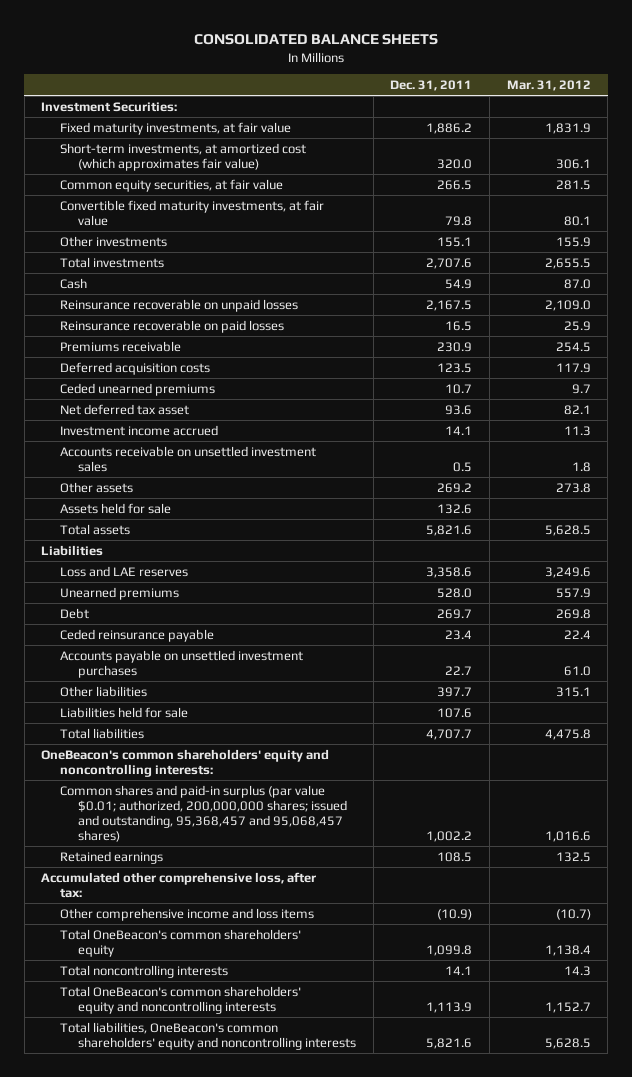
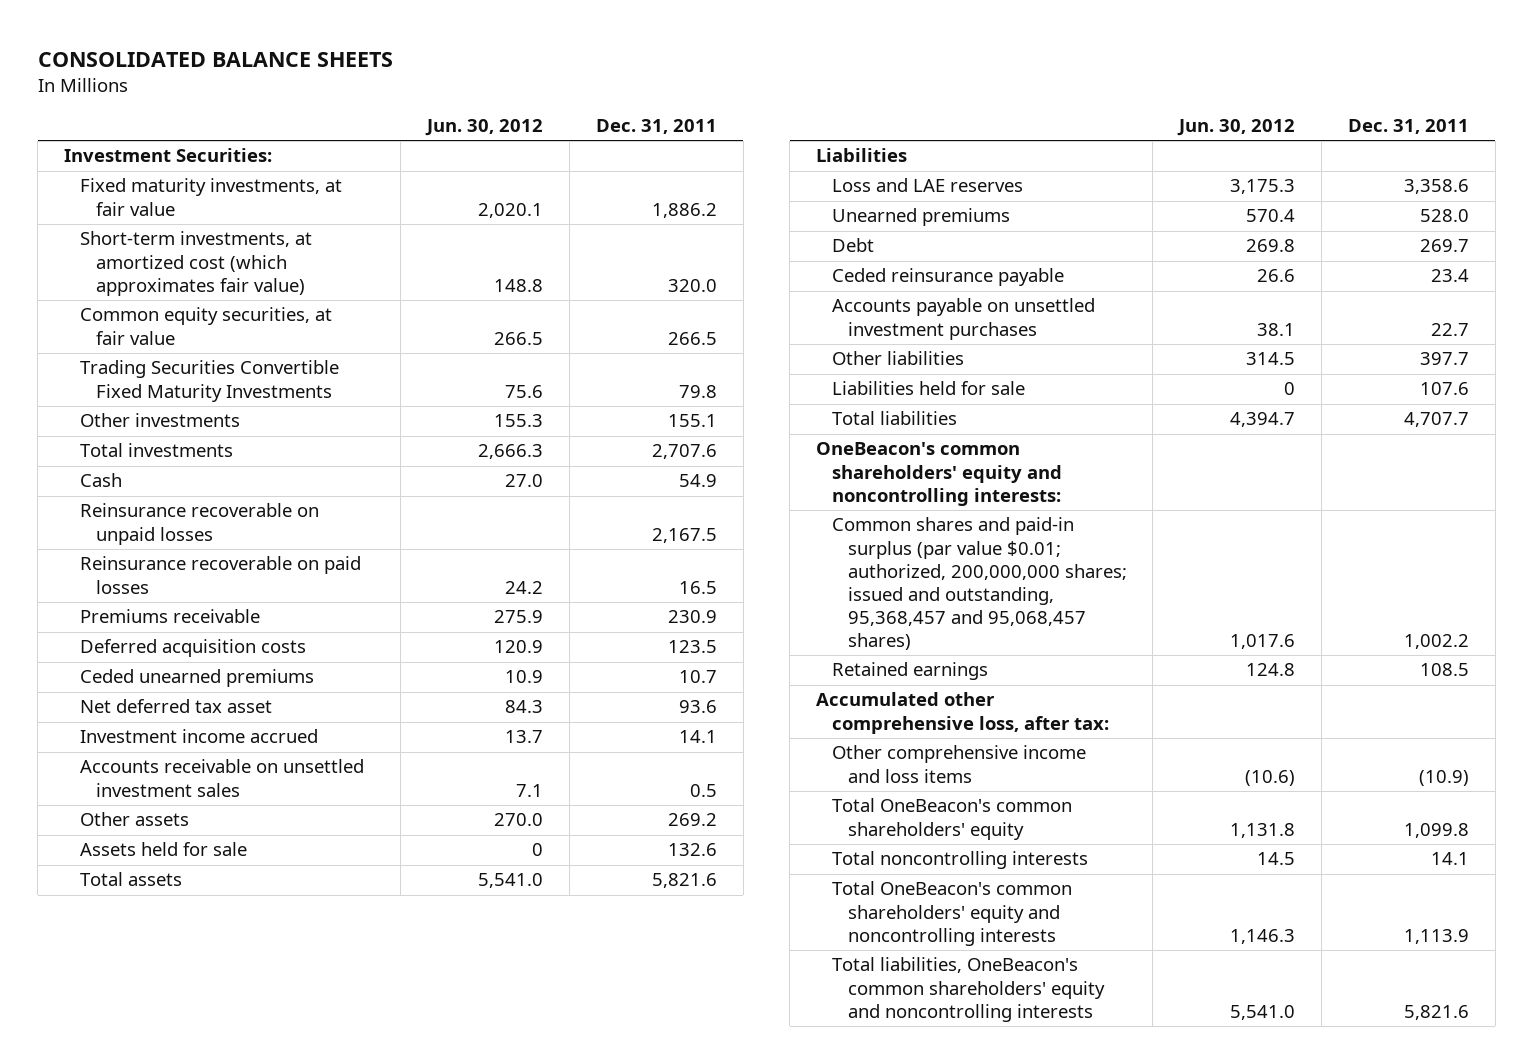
- | Dec. 31, 2011 | Mar. 31, 2012
+ | Jun. 30, 2012 | Dec. 31, 2011
- Convertible fixed maturity investments, at fair value | 79.8 | 80.1
+ Trading Securities Convertible Fixed Maturity Investments | 75.6 | 79.8

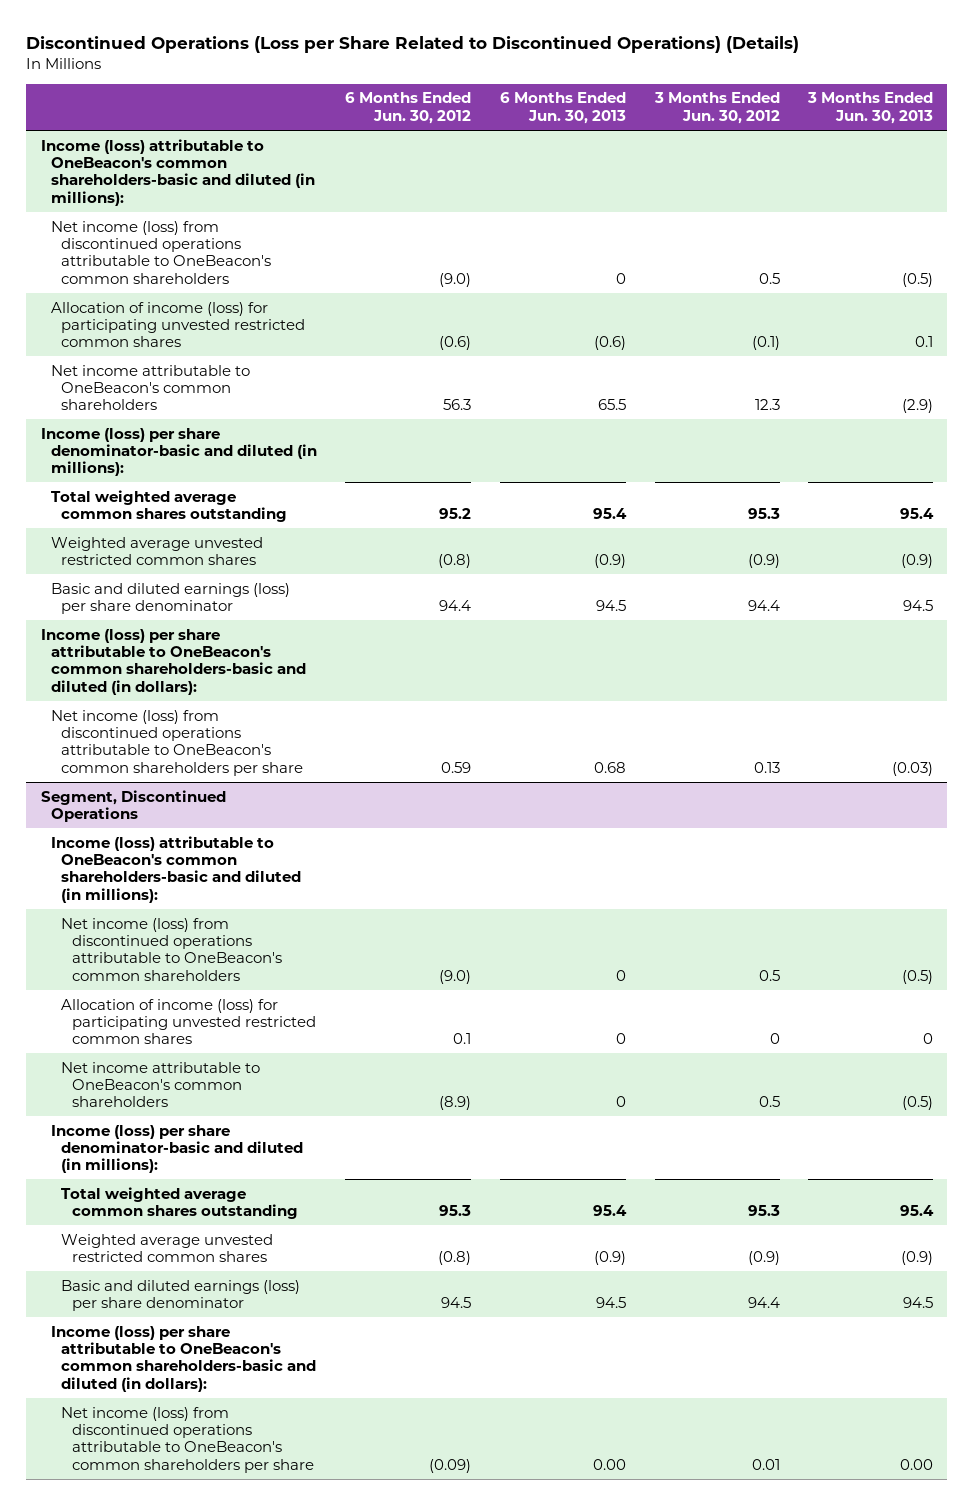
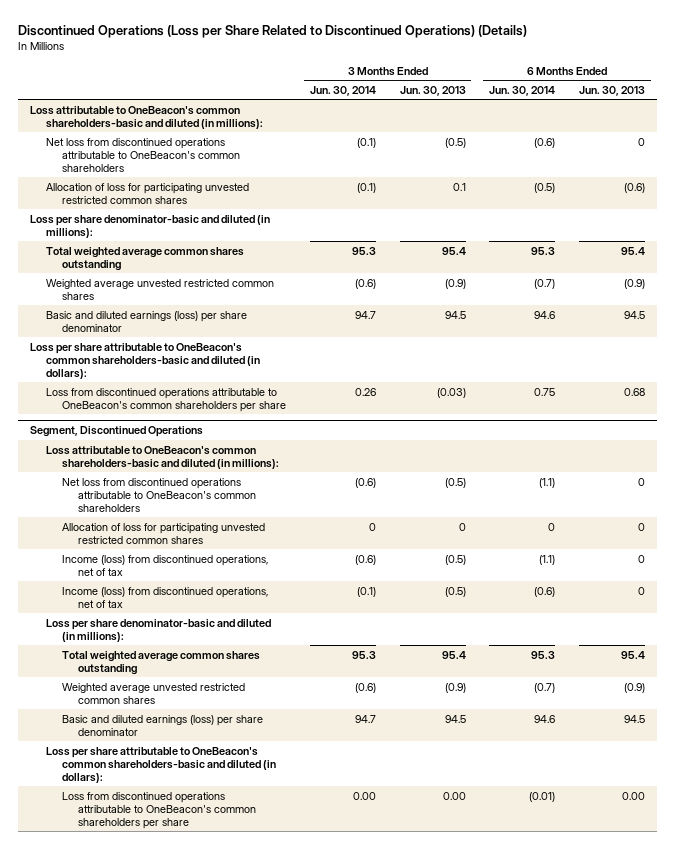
- | 6 Months Ended Jun. 30, 2012 | 6 Months Ended Jun. 30, 2013 | 3 Months Ended Jun. 30, 2012 | 3 Months Ended Jun. 30, 2013
+ | 3 Months Ended Jun. 30, 2014 | 3 Months Ended Jun. 30, 2013 | 6 Months Ended Jun. 30, 2014 | 6 Months Ended Jun. 30, 2013
- Income (loss) attributable to OneBeacon's common shareholders-basic and diluted (in millions):
- Net income (loss) from discontinued operations attributable to OneBeacon's common shareholders | (9.0) | 0 | 0.5 | (0.5)
- Allocation of income (loss) for participating unvested restricted common shares | (0.6) | (0.6) | (0.1) | 0.1
- Net income attributable to OneBeacon's common shareholders | 56.3 | 65.5 | 12.3 | (2.9)
- Income (loss) per share denominator-basic and diluted (in millions):
+ Loss attributable to OneBeacon's common shareholders-basic and diluted (in millions):
+ Net loss from discontinued operations attributable to OneBeacon's common shareholders | (0.1) | (0.5) | (0.6) | 0
+ Allocation of loss for participating unvested restricted common shares | (0.1) | 0.1 | (0.5) | (0.6)
+ Loss per share denominator-basic and diluted (in millions):
- Income (loss) per share attributable to OneBeacon's common shareholders-basic and diluted (in dollars):
- Net income (loss) from discontinued operations attributable to OneBeacon's common shareholders per share | 0.59 | 0.68 | 0.13 | (0.03)
+ Loss per share attributable to OneBeacon's common shareholders-basic and diluted (in dollars):
+ Loss from discontinued operations attributable to OneBeacon's common shareholders per share | 0.26 | (0.03) | 0.75 | 0.68
@ Segment, Discontinued Operations
- Income (loss) attributable to OneBeacon's common shareholders-basic and diluted (in millions):
- Net income (loss) from discontinued operations attributable to OneBeacon's common shareholders | (9.0) | 0 | 0.5 | (0.5)
- Allocation of income (loss) for participating unvested restricted common shares | 0.1 | 0 | 0 | 0
- Net income attributable to OneBeacon's common shareholders | (8.9) | 0 | 0.5 | (0.5)
- Income (loss) per share denominator-basic and diluted (in millions):
+ Loss attributable to OneBeacon's common shareholders-basic and diluted (in millions):
+ Net loss from discontinued operations attributable to OneBeacon's common shareholders | (0.6) | (0.5) | (1.1) | 0
+ Allocation of loss for participating unvested restricted common shares | 0 | 0 | 0 | 0
+ Income (loss) from discontinued operations, net of tax | (0.6) | (0.5) | (1.1) | 0
+ Income (loss) from discontinued operations, net of tax | (0.1) | (0.5) | (0.6) | 0
+ Loss per share denominator-basic and diluted (in millions):
- Income (loss) per share attributable to OneBeacon's common shareholders-basic and diluted (in dollars):
- Net income (loss) from discontinued operations attributable to OneBeacon's common shareholders per share | (0.09) | 0.00 | 0.01 | 0.00
+ Loss per share attributable to OneBeacon's common shareholders-basic and diluted (in dollars):
+ Loss from discontinued operations attributable to OneBeacon's common shareholders per share | 0.00 | 0.00 | (0.01) | 0.00

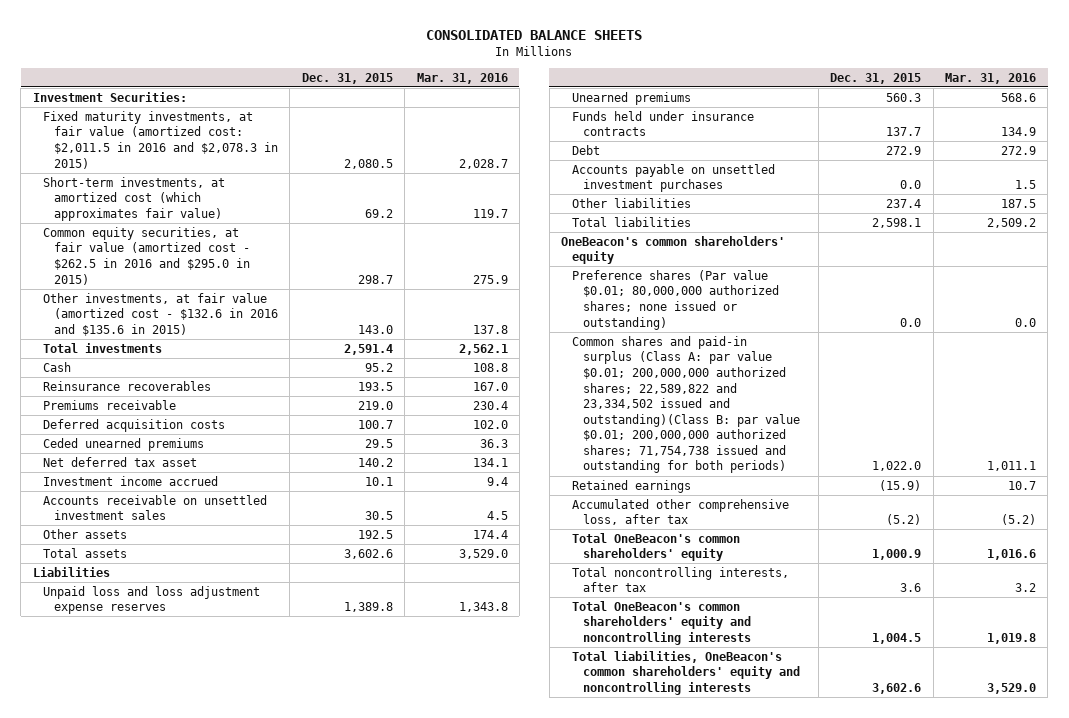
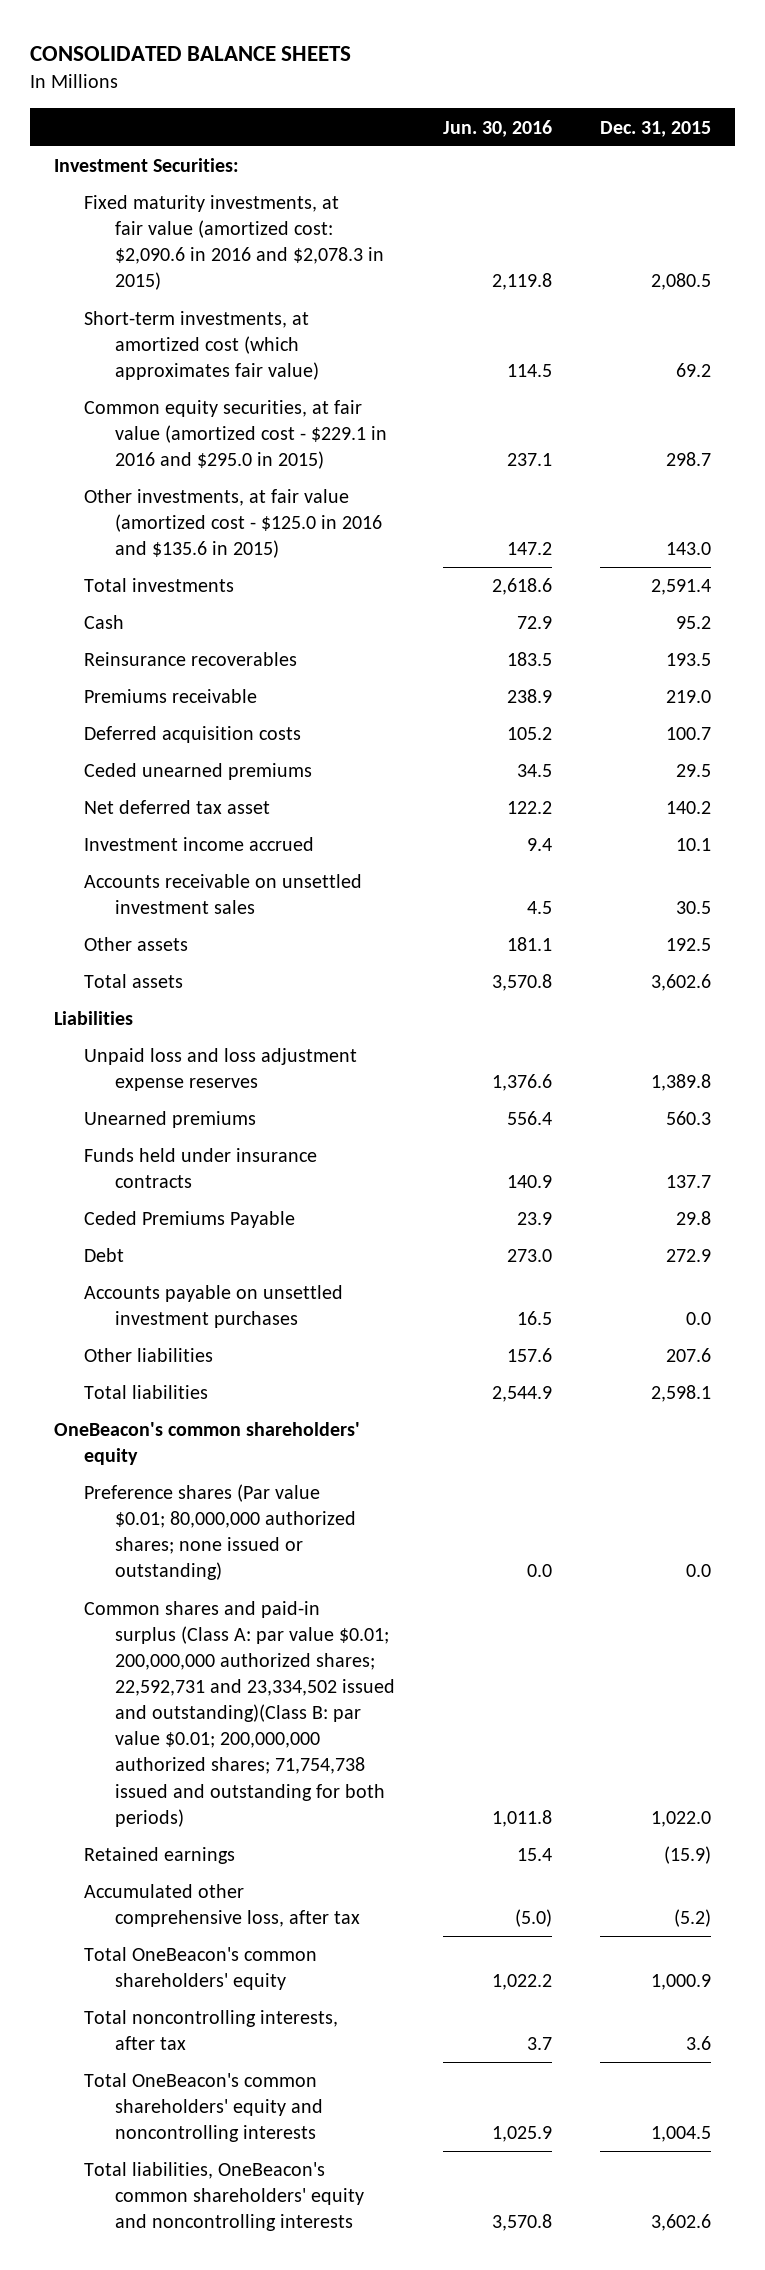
- | Dec. 31, 2015 | Mar. 31, 2016
+ | Jun. 30, 2016 | Dec. 31, 2015
- Fixed maturity investments, at fair value (amortized cost: $2,011.5 in 2016 and $2,078.3 in 2015) | 2,080.5 | 2,028.7
+ Fixed maturity investments, at fair value (amortized cost: $2,090.6 in 2016 and $2,078.3 in 2015) | 2,119.8 | 2,080.5
- Common equity securities, at fair value (amortized cost - $262.5 in 2016 and $295.0 in 2015) | 298.7 | 275.9
- Other investments, at fair value (amortized cost - $132.6 in 2016 and $135.6 in 2015) | 143.0 | 137.8
+ Common equity securities, at fair value (amortized cost - $229.1 in 2016 and $295.0 in 2015) | 237.1 | 298.7
+ Other investments, at fair value (amortized cost - $125.0 in 2016 and $135.6 in 2015) | 147.2 | 143.0
+ Ceded Premiums Payable | 23.9 | 29.8
- Other liabilities | 237.4 | 187.5
+ Other liabilities | 157.6 | 207.6
- Common shares and paid-in surplus (Class A: par value $0.01; 200,000,000 authorized shares; 22,589,822 and 23,334,502 issued and outstanding)(Class B: par value $0.01; 200,000,000 authorized shares; 71,754,738 issued and outstanding for both periods) | 1,022.0 | 1,011.1
+ Common shares and paid-in surplus (Class A: par value $0.01; 200,000,000 authorized shares; 22,592,731 and 23,334,502 issued and outstanding)(Class B: par value $0.01; 200,000,000 authorized shares; 71,754,738 issued and outstanding for both periods) | 1,011.8 | 1,022.0

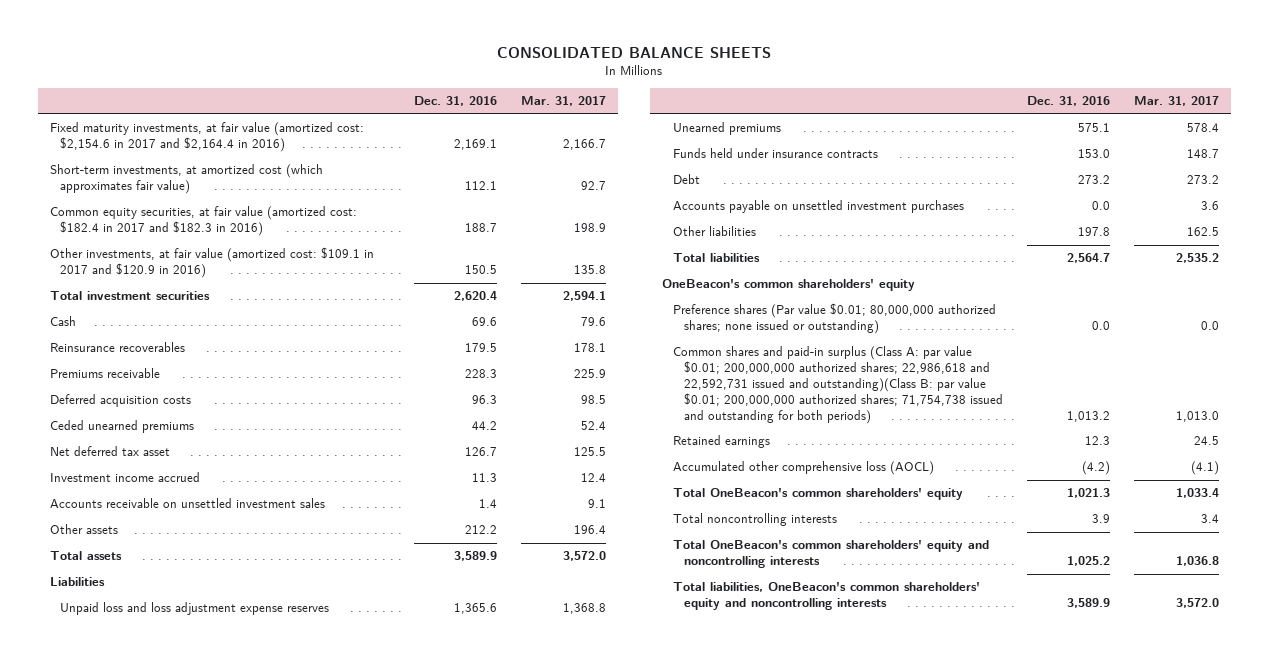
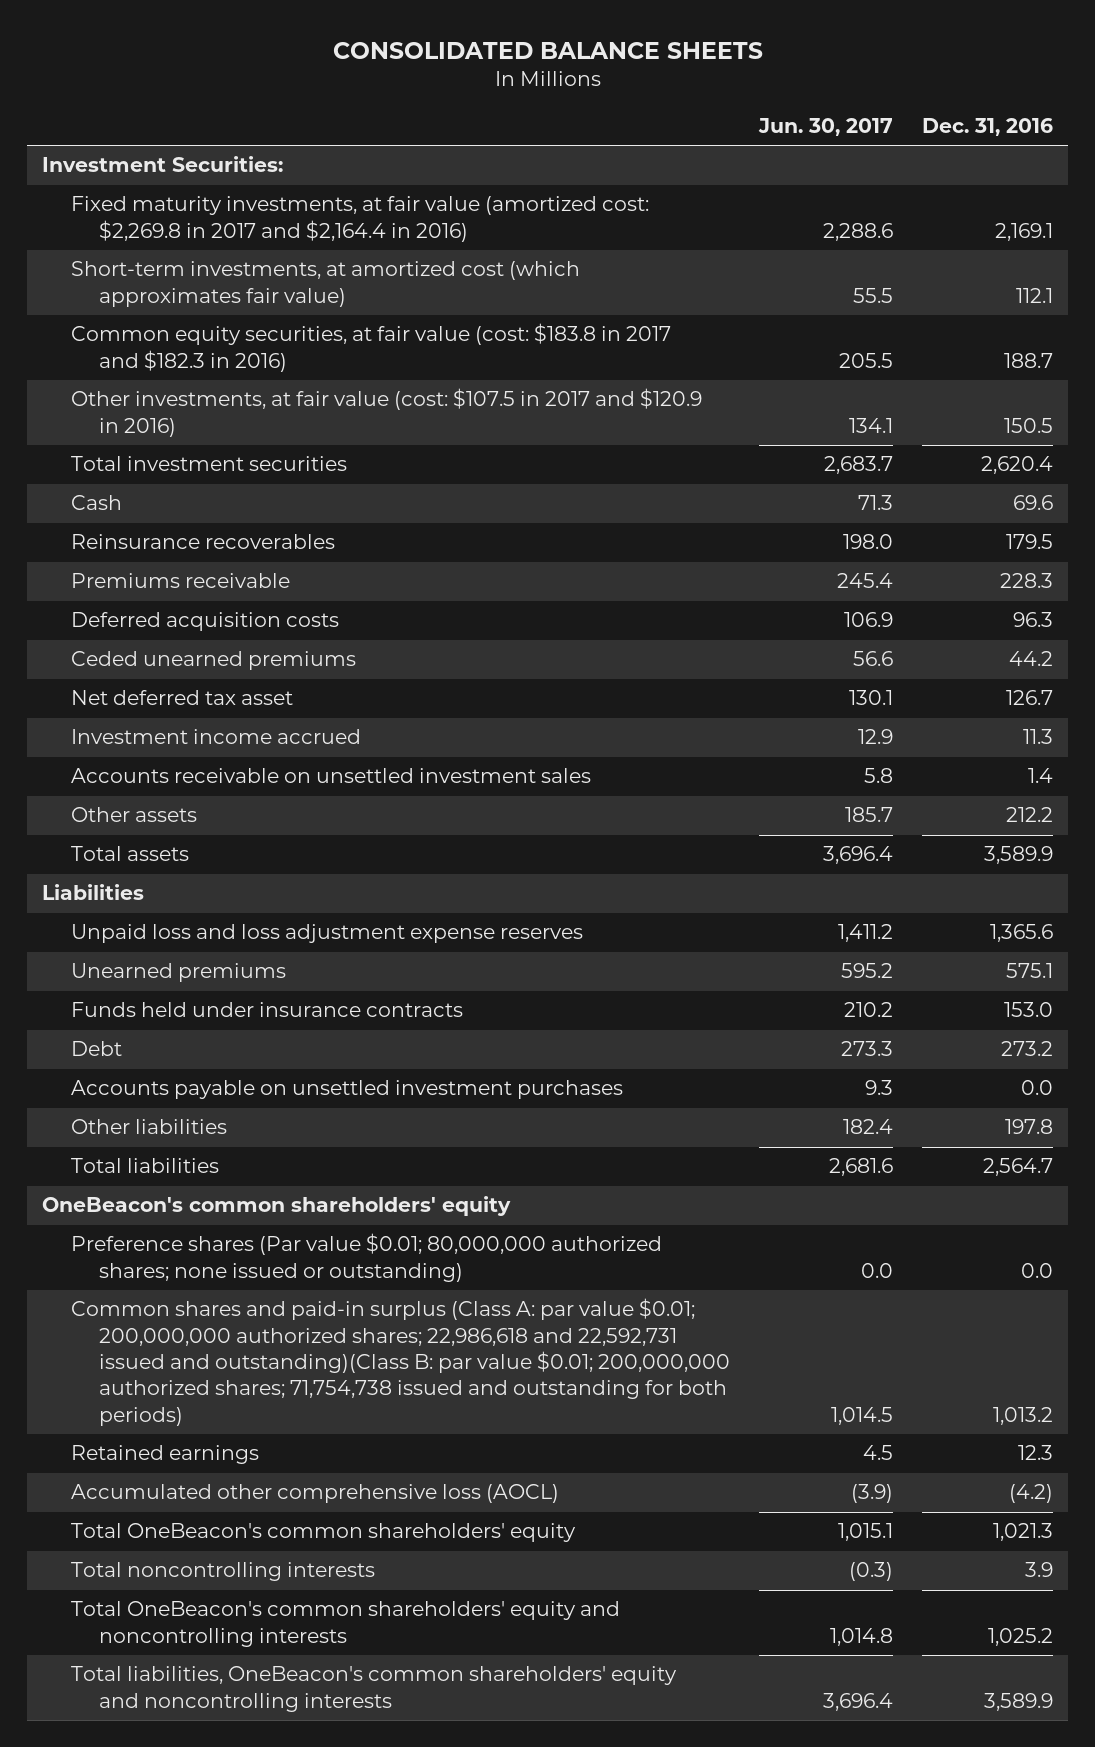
- | Dec. 31, 2016 | Mar. 31, 2017
+ | Jun. 30, 2017 | Dec. 31, 2016
- Fixed maturity investments, at fair value (amortized cost: $2,154.6 in 2017 and $2,164.4 in 2016) | 2,169.1 | 2,166.7
+ Investment Securities:
+ Fixed maturity investments, at fair value (amortized cost: $2,269.8 in 2017 and $2,164.4 in 2016) | 2,288.6 | 2,169.1
- Common equity securities, at fair value (amortized cost: $182.4 in 2017 and $182.3 in 2016) | 188.7 | 198.9
- Other investments, at fair value (amortized cost: $109.1 in 2017 and $120.9 in 2016) | 150.5 | 135.8
+ Common equity securities, at fair value (cost: $183.8 in 2017 and $182.3 in 2016) | 205.5 | 188.7
+ Other investments, at fair value (cost: $107.5 in 2017 and $120.9 in 2016) | 134.1 | 150.5

